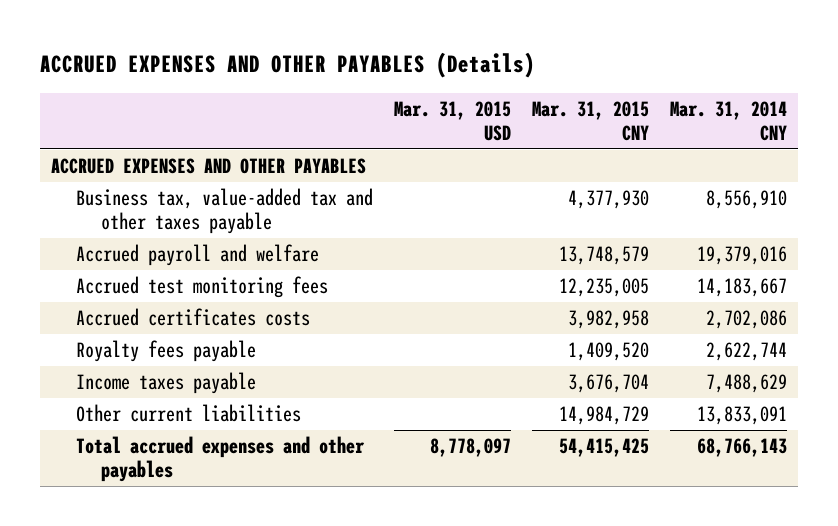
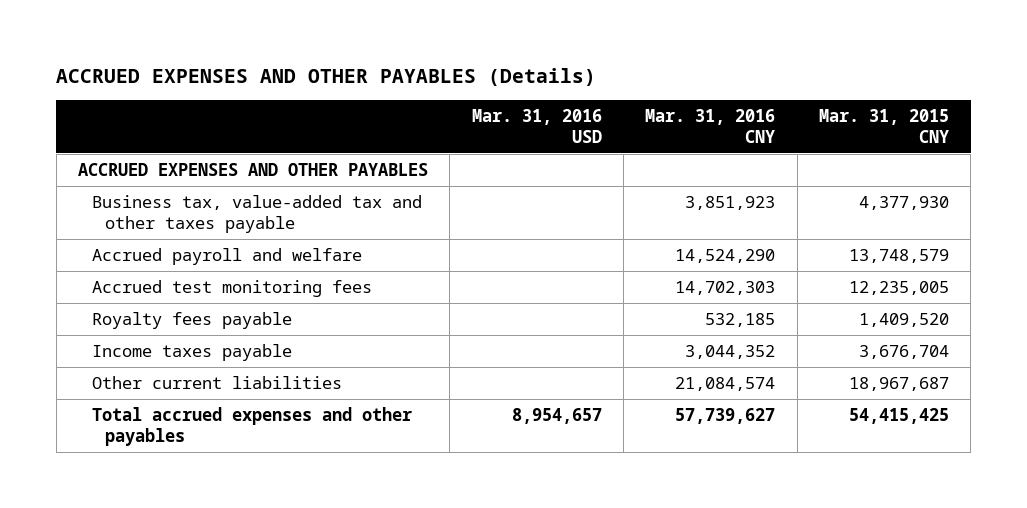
- | Mar. 31, 2015 USD | Mar. 31, 2015 CNY | Mar. 31, 2014 CNY
+ | Mar. 31, 2016 USD | Mar. 31, 2016 CNY | Mar. 31, 2015 CNY
- Accrued certificates costs | | 3,982,958 | 2,702,086
- Other current liabilities | | 14,984,729 | 13,833,091
+ Other current liabilities | | 21,084,574 | 18,967,687

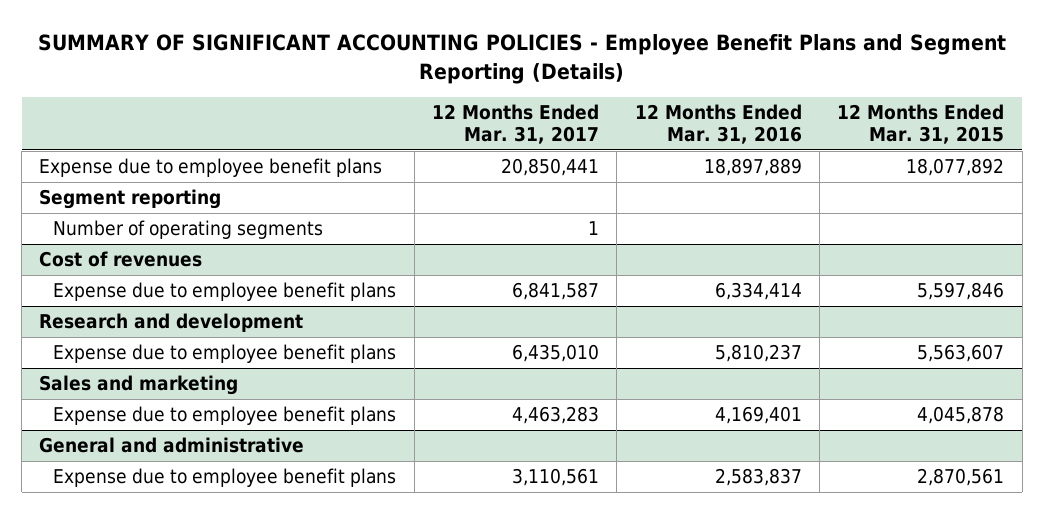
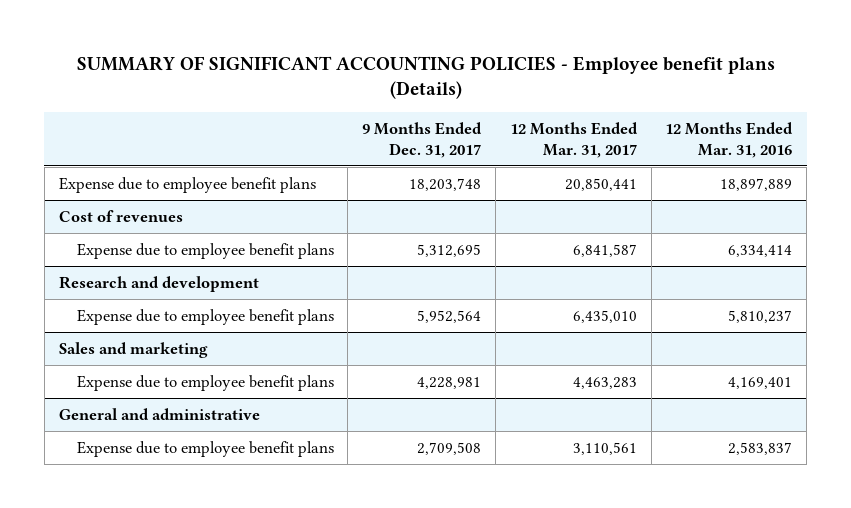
- SUMMARY OF SIGNIFICANT ACCOUNTING POLICIES - Employee Benefit Plans and Segment Reporting (Details)
+ SUMMARY OF SIGNIFICANT ACCOUNTING POLICIES - Employee benefit plans (Details)
- | 12 Months Ended Mar. 31, 2017 | 12 Months Ended Mar. 31, 2016 | 12 Months Ended Mar. 31, 2015
+ | 9 Months Ended Dec. 31, 2017 | 12 Months Ended Mar. 31, 2017 | 12 Months Ended Mar. 31, 2016
- Segment reporting
- Number of operating segments | 1 | |

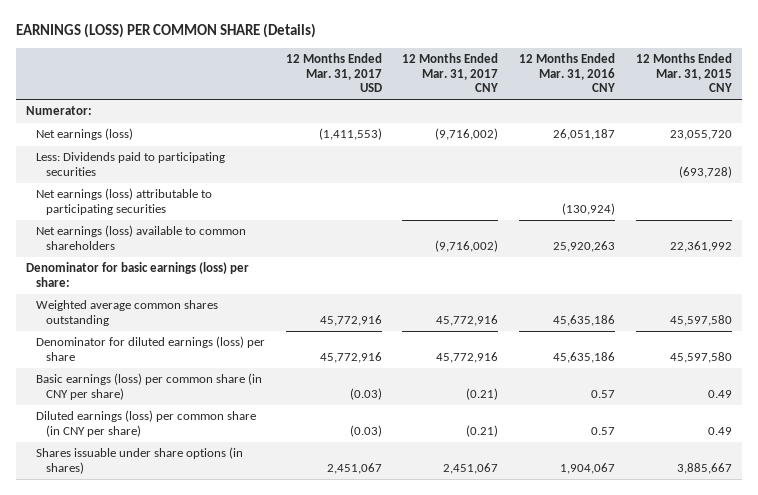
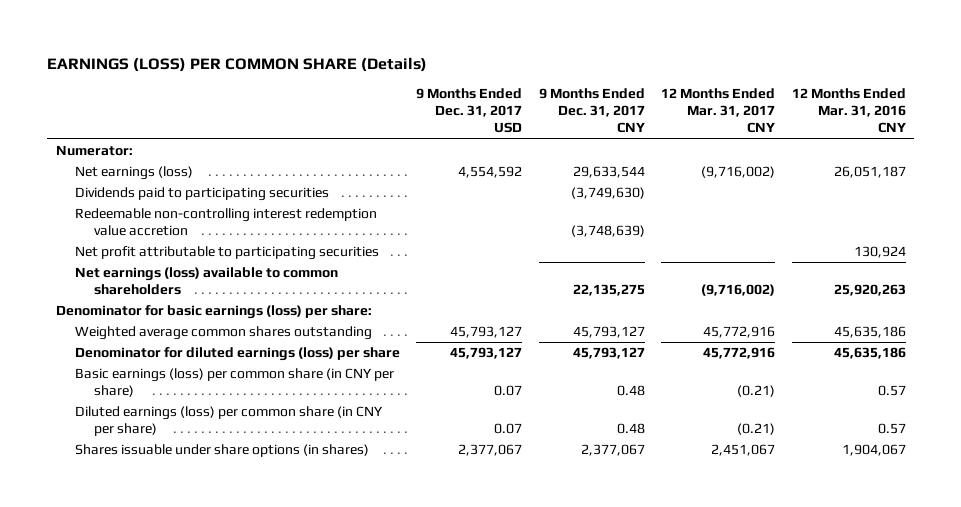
- | 12 Months Ended Mar. 31, 2017 USD | 12 Months Ended Mar. 31, 2017 CNY | 12 Months Ended Mar. 31, 2016 CNY | 12 Months Ended Mar. 31, 2015 CNY
+ | 9 Months Ended Dec. 31, 2017 USD | 9 Months Ended Dec. 31, 2017 CNY | 12 Months Ended Mar. 31, 2017 CNY | 12 Months Ended Mar. 31, 2016 CNY
- Less: Dividends paid to participating securities | | | | (693,728)
- Net earnings (loss) attributable to participating securities | | | (130,924) |
+ Dividends paid to participating securities | | (3,749,630) | |
+ Redeemable non-controlling interest redemption value accretion | | (3,748,639) | |
+ Net profit attributable to participating securities | | | | 130,924

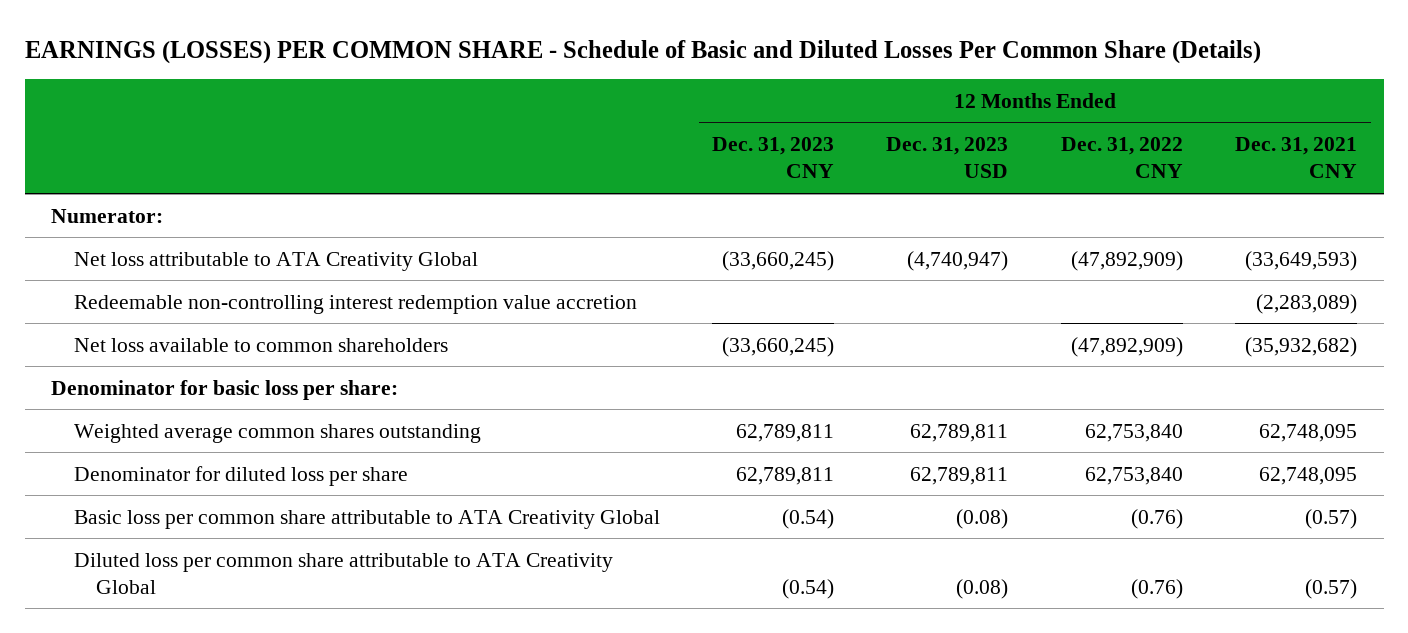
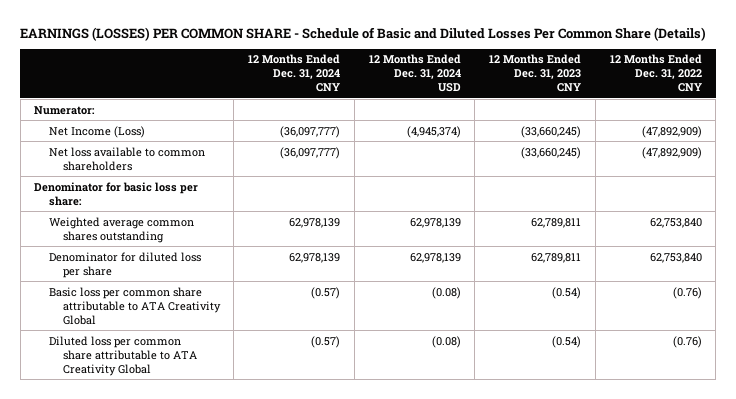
- | 12 Months Ended Dec. 31, 2023 CNY | 12 Months Ended Dec. 31, 2023 USD | 12 Months Ended Dec. 31, 2022 CNY | 12 Months Ended Dec. 31, 2021 CNY
+ | 12 Months Ended Dec. 31, 2024 CNY | 12 Months Ended Dec. 31, 2024 USD | 12 Months Ended Dec. 31, 2023 CNY | 12 Months Ended Dec. 31, 2022 CNY
- Net loss attributable to ATA Creativity Global | (33,660,245) | (4,740,947) | (47,892,909) | (33,649,593)
- Redeemable non-controlling interest redemption value accretion | | | | (2,283,089)
+ Net Income (Loss) | (36,097,777) | (4,945,374) | (33,660,245) | (47,892,909)

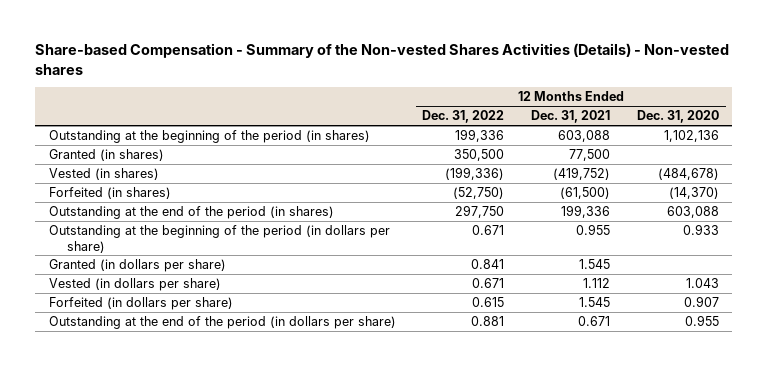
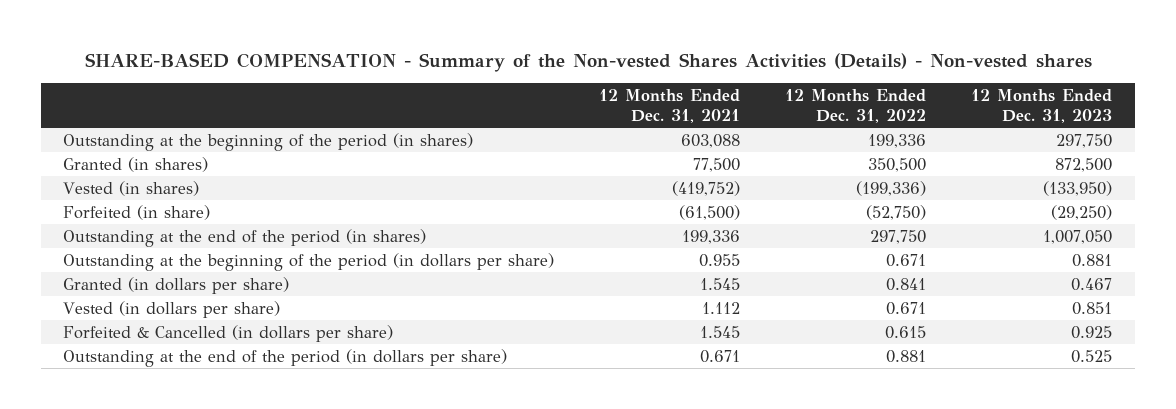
- Share-based Compensation - Summary of the Non-vested Shares Activities (Details) - Non-vested shares
+ SHARE-BASED COMPENSATION - Summary of the Non-vested Shares Activities (Details) - Non-vested shares
- | 12 Months Ended Dec. 31, 2022 | 12 Months Ended Dec. 31, 2021 | 12 Months Ended Dec. 31, 2020
+ | 12 Months Ended Dec. 31, 2021 | 12 Months Ended Dec. 31, 2022 | 12 Months Ended Dec. 31, 2023
- Forfeited (in shares) | (52,750) | (61,500) | (14,370)
+ Forfeited (in share) | (61,500) | (52,750) | (29,250)
- Forfeited (in dollars per share) | 0.615 | 1.545 | 0.907
+ Forfeited & Cancelled (in dollars per share) | 1.545 | 0.615 | 0.925

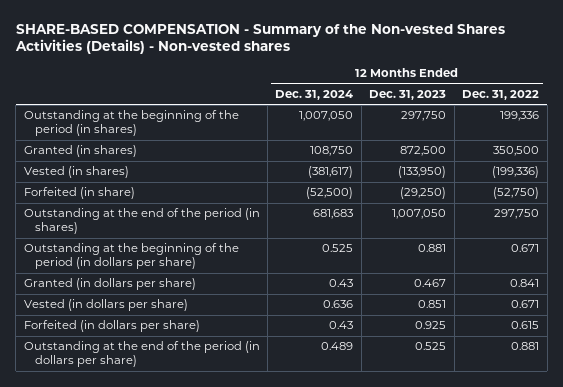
- | 12 Months Ended Dec. 31, 2021 | 12 Months Ended Dec. 31, 2022 | 12 Months Ended Dec. 31, 2023
+ | 12 Months Ended Dec. 31, 2024 | 12 Months Ended Dec. 31, 2023 | 12 Months Ended Dec. 31, 2022
- Forfeited & Cancelled (in dollars per share) | 1.545 | 0.615 | 0.925
+ Forfeited (in dollars per share) | 0.43 | 0.925 | 0.615

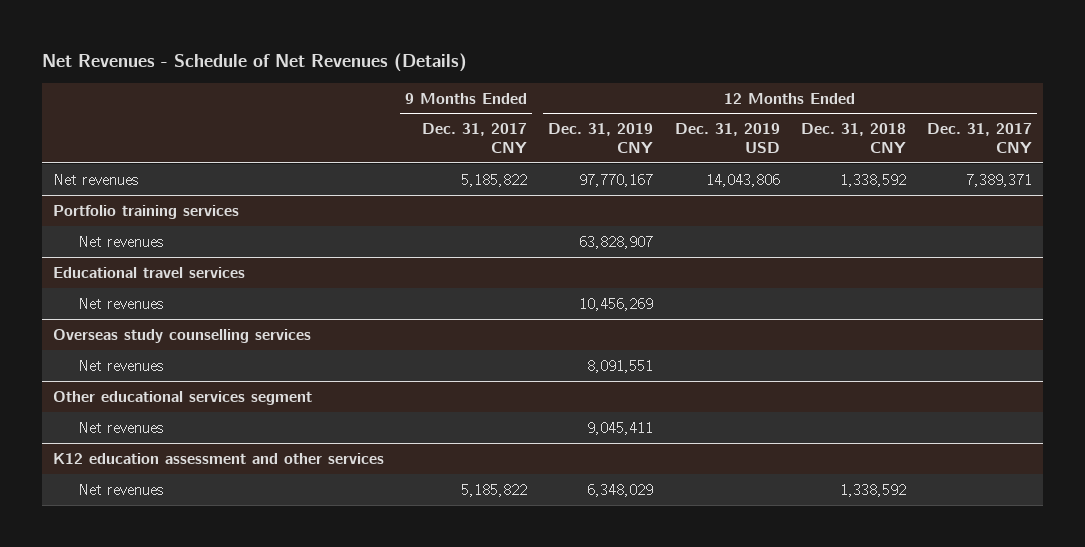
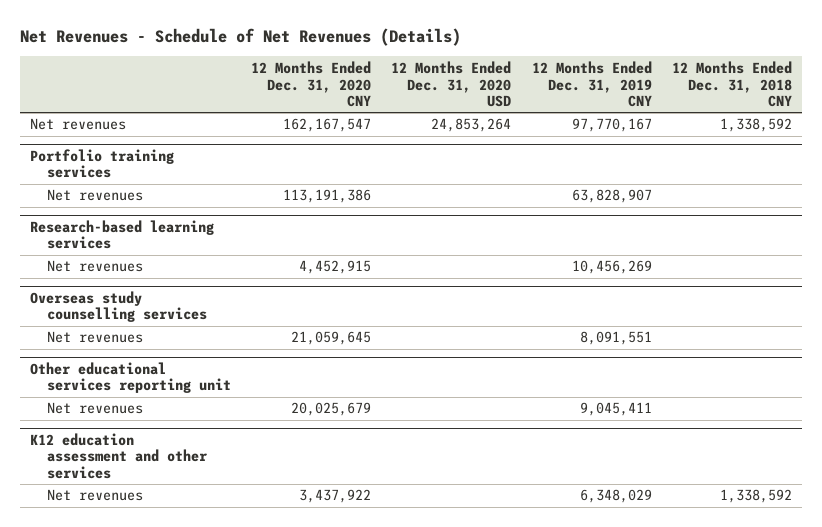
- | 9 Months Ended Dec. 31, 2017 CNY | 12 Months Ended Dec. 31, 2019 CNY | 12 Months Ended Dec. 31, 2019 USD | 12 Months Ended Dec. 31, 2018 CNY | 12 Months Ended Dec. 31, 2017 CNY
+ | 12 Months Ended Dec. 31, 2020 CNY | 12 Months Ended Dec. 31, 2020 USD | 12 Months Ended Dec. 31, 2019 CNY | 12 Months Ended Dec. 31, 2018 CNY
- Educational travel services
+ Research-based learning services
- Other educational services segment
+ Other educational services reporting unit

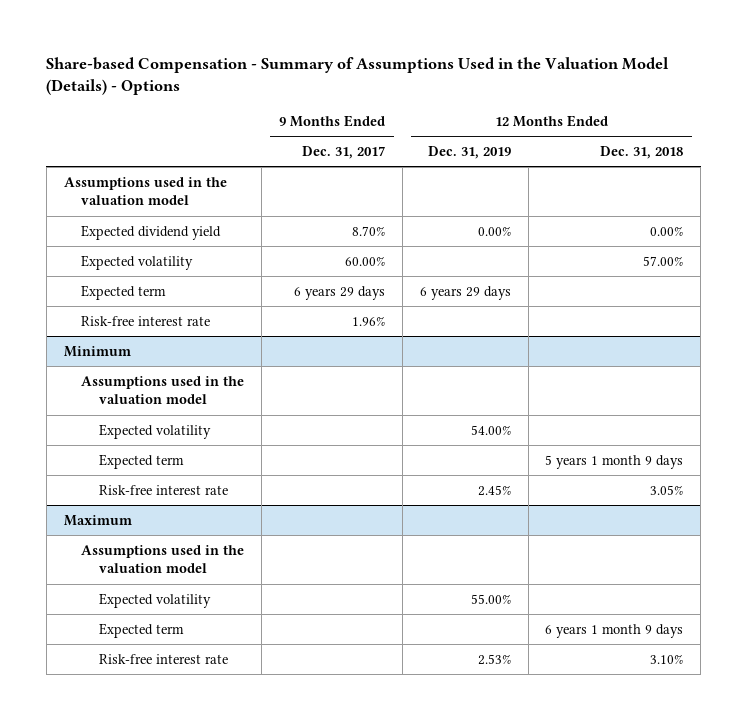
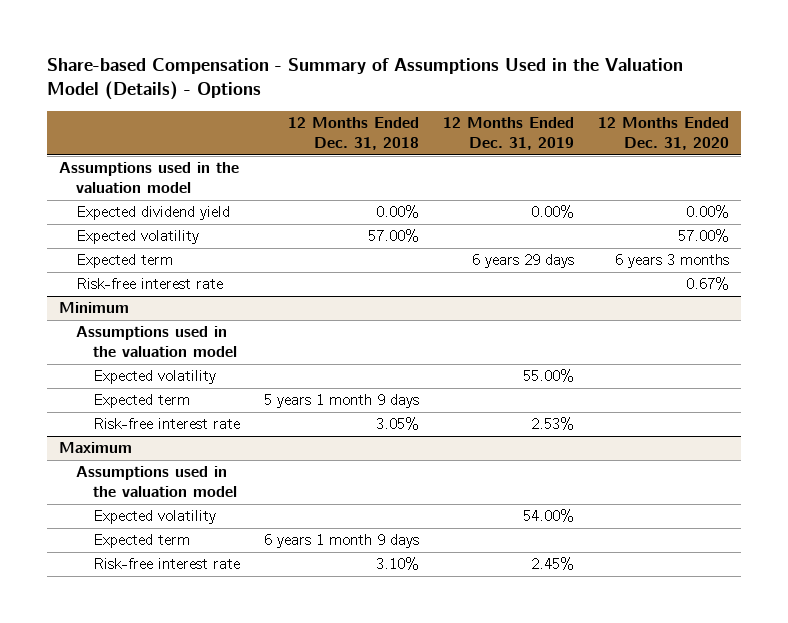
- | 9 Months Ended Dec. 31, 2017 | 12 Months Ended Dec. 31, 2019 | 12 Months Ended Dec. 31, 2018
+ | 12 Months Ended Dec. 31, 2018 | 12 Months Ended Dec. 31, 2019 | 12 Months Ended Dec. 31, 2020
@ Minimum
- Expected volatility | | 54.00% |
+ Expected volatility | | 55.00% |
- Risk-free interest rate | | 2.45% | 3.05%
+ Risk-free interest rate | 3.05% | 2.53% |
@ Maximum
- Expected volatility | | 55.00% |
+ Expected volatility | | 54.00% |
- Risk-free interest rate | | 2.53% | 3.10%
+ Risk-free interest rate | 3.10% | 2.45% |

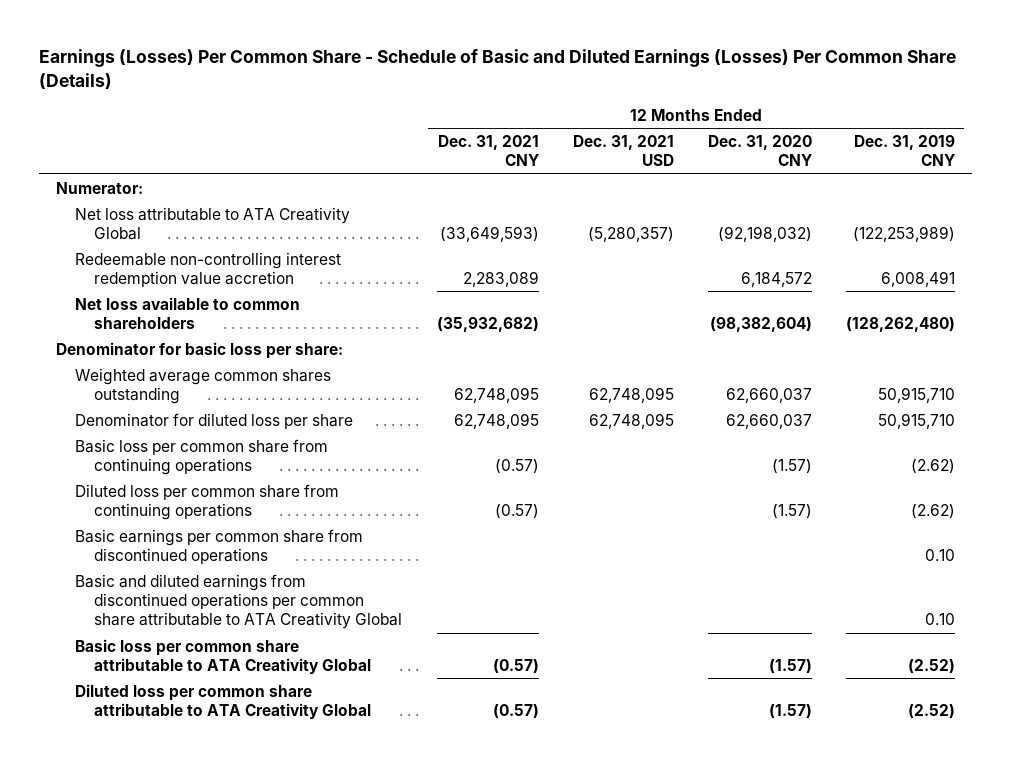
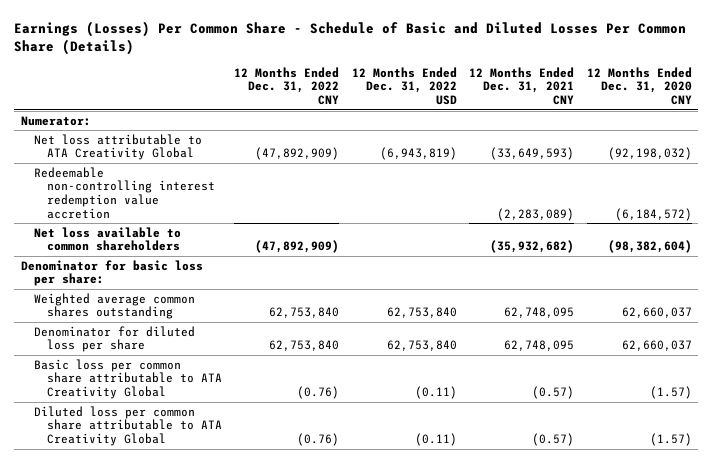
- Earnings (Losses) Per Common Share - Schedule of Basic and Diluted Earnings (Losses) Per Common Share (Details)
+ Earnings (Losses) Per Common Share - Schedule of Basic and Diluted Losses Per Common Share (Details)
- | 12 Months Ended Dec. 31, 2021 CNY | 12 Months Ended Dec. 31, 2021 USD | 12 Months Ended Dec. 31, 2020 CNY | 12 Months Ended Dec. 31, 2019 CNY
+ | 12 Months Ended Dec. 31, 2022 CNY | 12 Months Ended Dec. 31, 2022 USD | 12 Months Ended Dec. 31, 2021 CNY | 12 Months Ended Dec. 31, 2020 CNY
- Redeemable non-controlling interest redemption value accretion | 2,283,089 | | 6,184,572 | 6,008,491
+ Redeemable non-controlling interest redemption value accretion | | | (2,283,089) | (6,184,572)
- Basic loss per common share from continuing operations | (0.57) | | (1.57) | (2.62)
- Diluted loss per common share from continuing operations | (0.57) | | (1.57) | (2.62)
- Basic earnings per common share from discontinued operations | | | | 0.10
- Basic and diluted earnings from discontinued operations per common share attributable to ATA Creativity Global | | | | 0.10

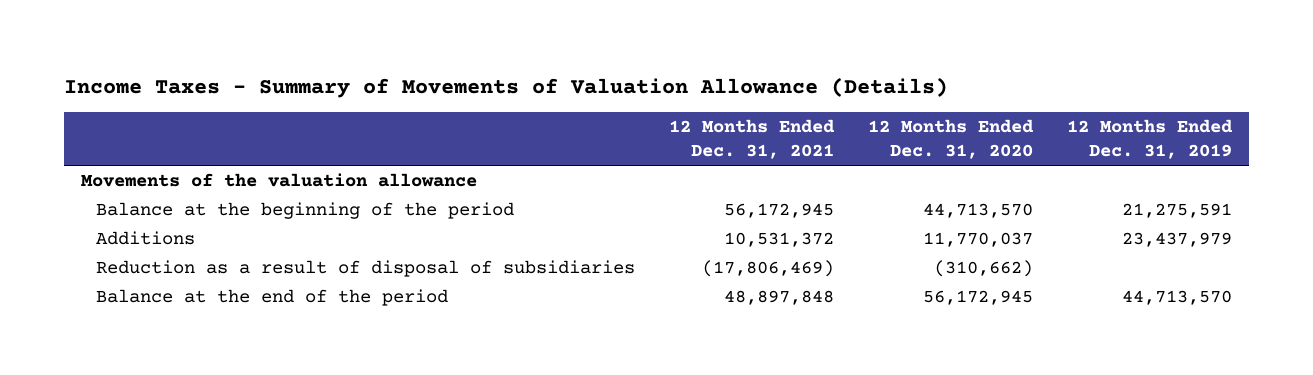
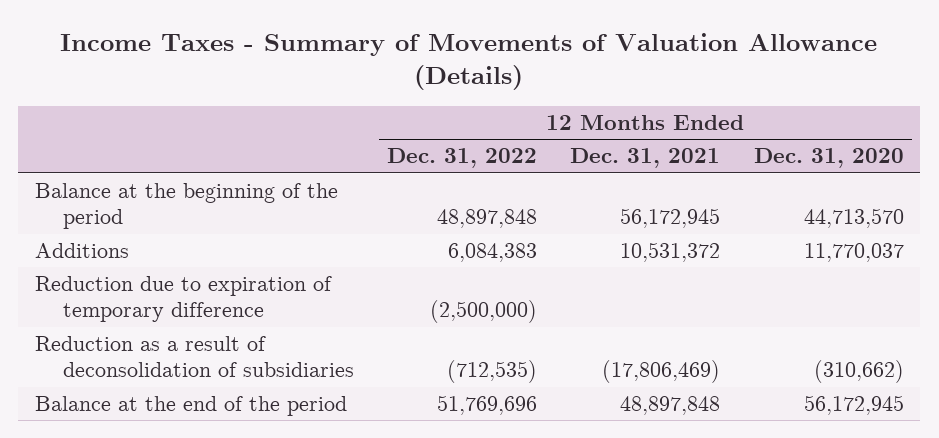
- | 12 Months Ended Dec. 31, 2021 | 12 Months Ended Dec. 31, 2020 | 12 Months Ended Dec. 31, 2019
+ | 12 Months Ended Dec. 31, 2022 | 12 Months Ended Dec. 31, 2021 | 12 Months Ended Dec. 31, 2020
- Movements of the valuation allowance
- Reduction as a result of disposal of subsidiaries | (17,806,469) | (310,662) |
+ Reduction due to expiration of temporary difference | (2,500,000) | |
+ Reduction as a result of deconsolidation of subsidiaries | (712,535) | (17,806,469) | (310,662)

